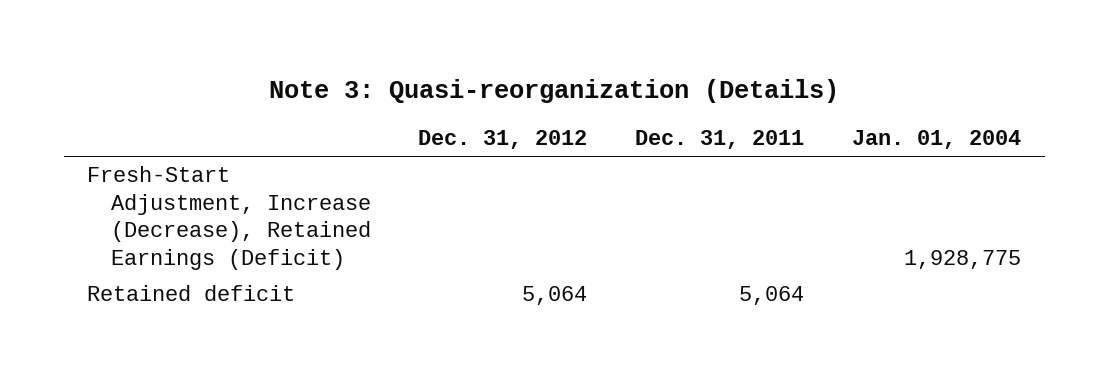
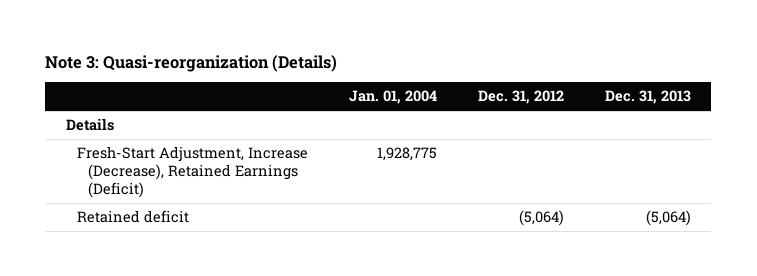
- | Dec. 31, 2012 | Dec. 31, 2011 | Jan. 01, 2004
+ | Jan. 01, 2004 | Dec. 31, 2012 | Dec. 31, 2013
+ Details
- Retained deficit | 5,064 | 5,064 |
+ Retained deficit | | (5,064) | (5,064)

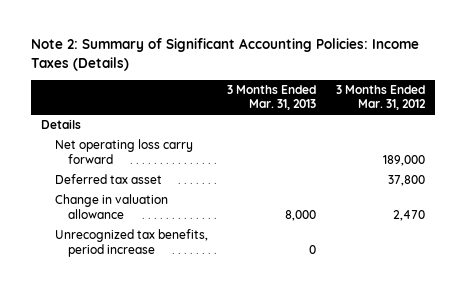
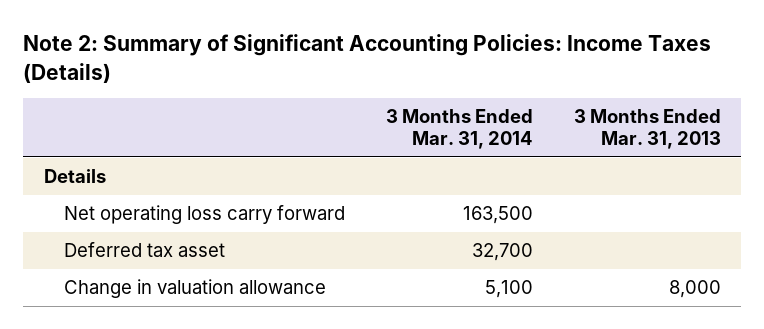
- | 3 Months Ended Mar. 31, 2013 | 3 Months Ended Mar. 31, 2012
+ | 3 Months Ended Mar. 31, 2014 | 3 Months Ended Mar. 31, 2013
- Unrecognized tax benefits, period increase | 0 |

